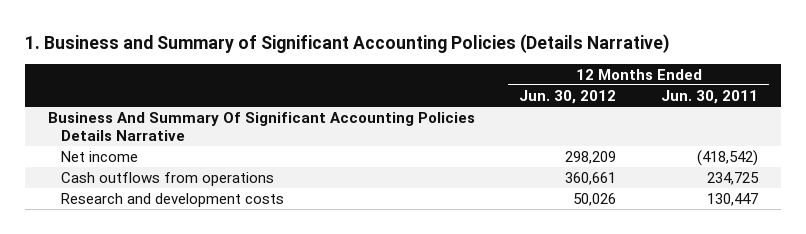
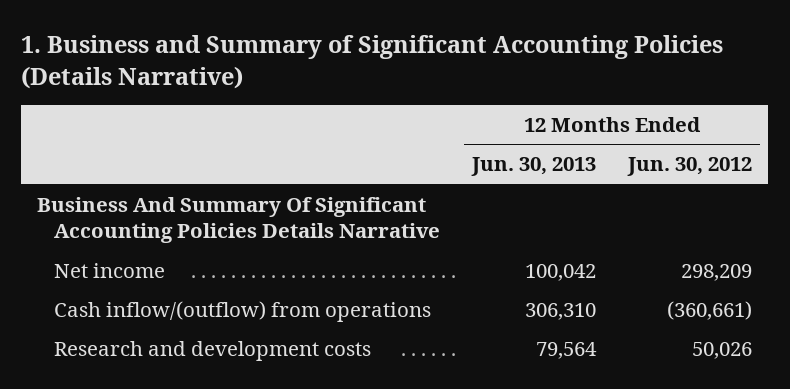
- | 12 Months Ended Jun. 30, 2012 | 12 Months Ended Jun. 30, 2011
+ | 12 Months Ended Jun. 30, 2013 | 12 Months Ended Jun. 30, 2012
- Cash outflows from operations | 360,661 | 234,725
+ Cash inflow/(outflow) from operations | 306,310 | (360,661)

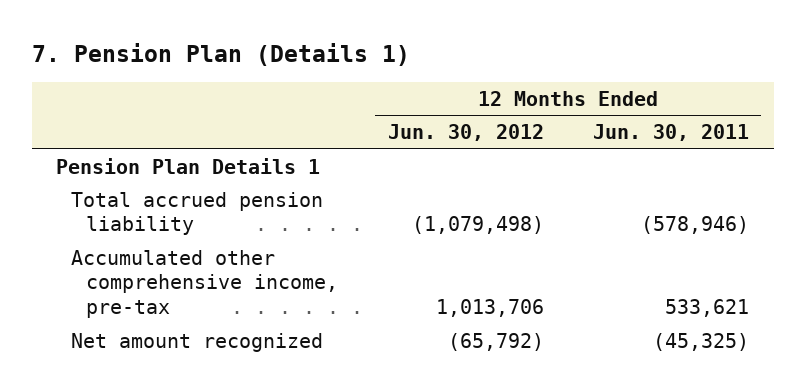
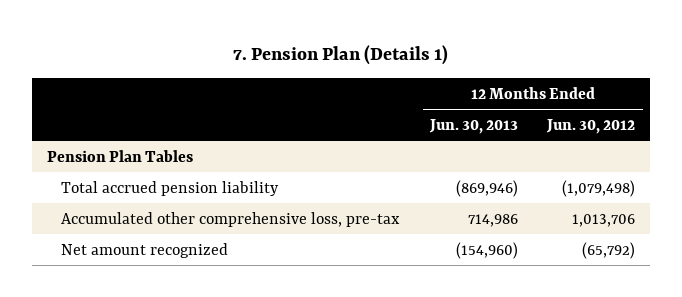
- | 12 Months Ended Jun. 30, 2012 | 12 Months Ended Jun. 30, 2011
+ | 12 Months Ended Jun. 30, 2013 | 12 Months Ended Jun. 30, 2012
- Pension Plan Details 1
+ Pension Plan Tables
- Accumulated other comprehensive income, pre-tax | 1,013,706 | 533,621
+ Accumulated other comprehensive loss, pre-tax | 714,986 | 1,013,706

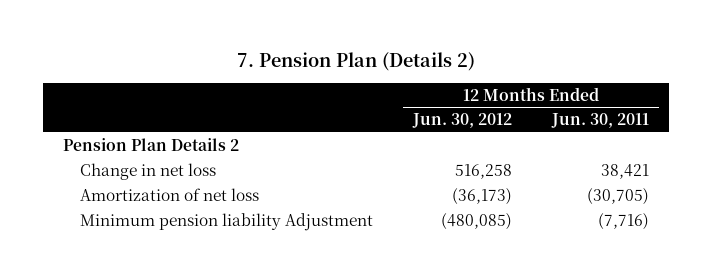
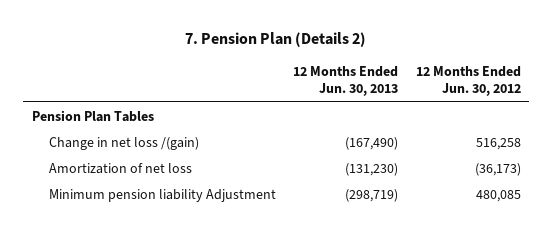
- | 12 Months Ended Jun. 30, 2012 | 12 Months Ended Jun. 30, 2011
+ | 12 Months Ended Jun. 30, 2013 | 12 Months Ended Jun. 30, 2012
- Pension Plan Details 2
- Change in net loss | 516,258 | 38,421
+ Pension Plan Tables
+ Change in net loss /(gain) | (167,490) | 516,258
- Minimum pension liability Adjustment | (480,085) | (7,716)
+ Minimum pension liability Adjustment | (298,719) | 480,085

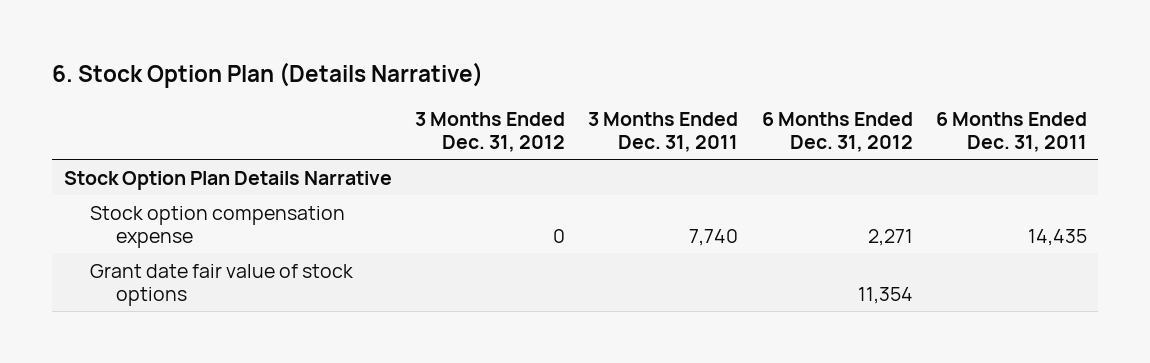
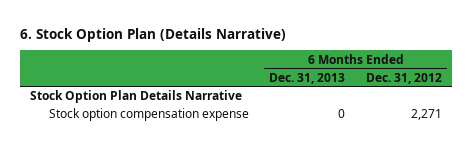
- | 3 Months Ended Dec. 31, 2012 | 3 Months Ended Dec. 31, 2011 | 6 Months Ended Dec. 31, 2012 | 6 Months Ended Dec. 31, 2011
+ | 6 Months Ended Dec. 31, 2013 | 6 Months Ended Dec. 31, 2012
- Grant date fair value of stock options | | | 11,354 |

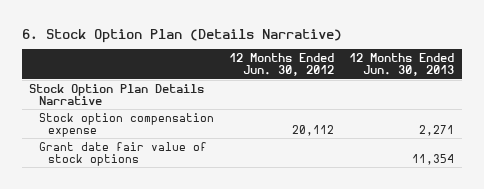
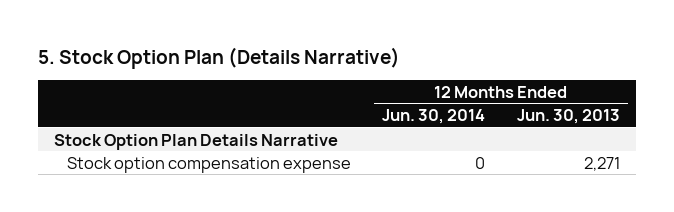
- 6. Stock Option Plan (Details Narrative)
+ 5. Stock Option Plan (Details Narrative)
- | 12 Months Ended Jun. 30, 2012 | 12 Months Ended Jun. 30, 2013
+ | 12 Months Ended Jun. 30, 2014 | 12 Months Ended Jun. 30, 2013
- Grant date fair value of stock options | | 11,354

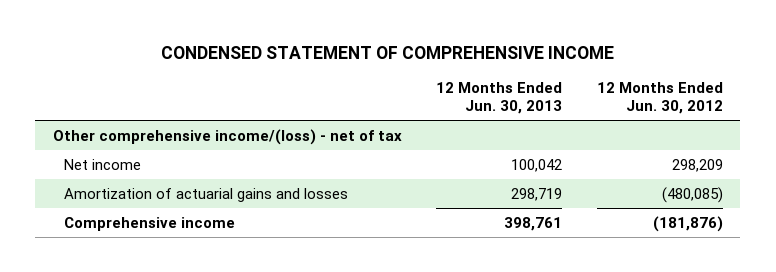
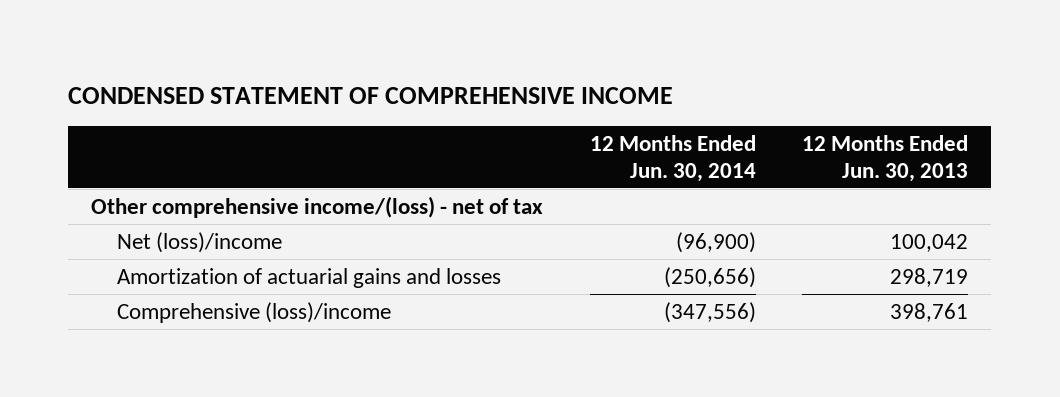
- | 12 Months Ended Jun. 30, 2013 | 12 Months Ended Jun. 30, 2012
+ | 12 Months Ended Jun. 30, 2014 | 12 Months Ended Jun. 30, 2013
- Net income | 100,042 | 298,209
+ Net (loss)/income | (96,900) | 100,042
- Comprehensive income | 398,761 | (181,876)
+ Comprehensive (loss)/income | (347,556) | 398,761

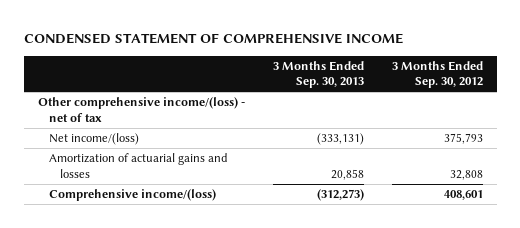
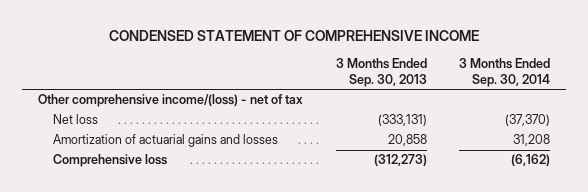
- | 3 Months Ended Sep. 30, 2013 | 3 Months Ended Sep. 30, 2012
+ | 3 Months Ended Sep. 30, 2013 | 3 Months Ended Sep. 30, 2014
- Net income/(loss) | (333,131) | 375,793
+ Net loss | (333,131) | (37,370)
- Comprehensive income/(loss) | (312,273) | 408,601
+ Comprehensive loss | (312,273) | (6,162)

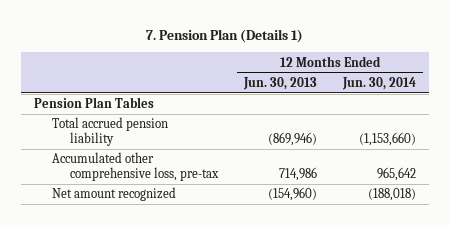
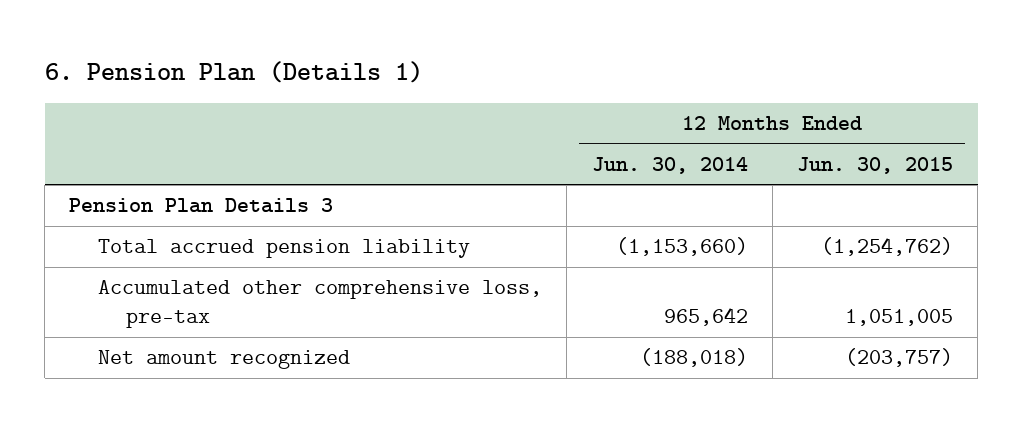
- 7. Pension Plan (Details 1)
+ 6. Pension Plan (Details 1)
- | 12 Months Ended Jun. 30, 2013 | 12 Months Ended Jun. 30, 2014
+ | 12 Months Ended Jun. 30, 2014 | 12 Months Ended Jun. 30, 2015
- Pension Plan Tables
+ Pension Plan Details 3

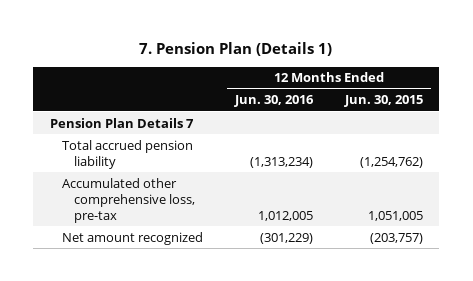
- 6. Pension Plan (Details 1)
+ 7. Pension Plan (Details 1)
- | 12 Months Ended Jun. 30, 2014 | 12 Months Ended Jun. 30, 2015
+ | 12 Months Ended Jun. 30, 2016 | 12 Months Ended Jun. 30, 2015
- Pension Plan Details 3
+ Pension Plan Details 7

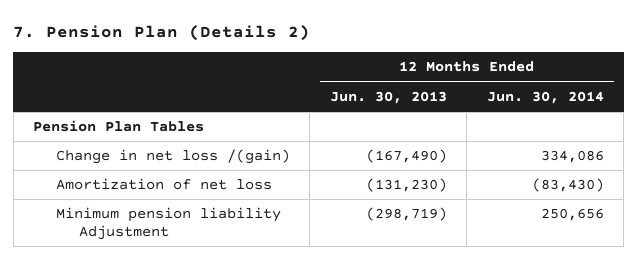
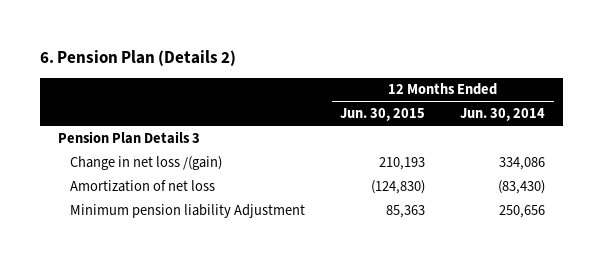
- 7. Pension Plan (Details 2)
+ 6. Pension Plan (Details 2)
- | 12 Months Ended Jun. 30, 2013 | 12 Months Ended Jun. 30, 2014
+ | 12 Months Ended Jun. 30, 2015 | 12 Months Ended Jun. 30, 2014
- Pension Plan Tables
+ Pension Plan Details 3

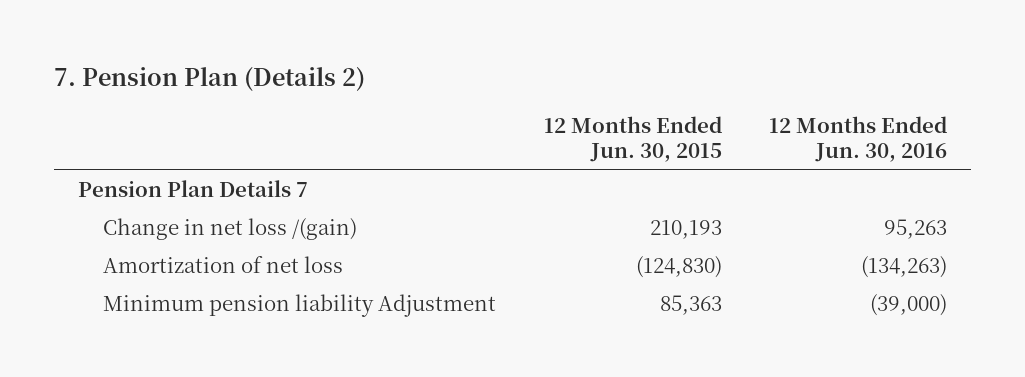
- 6. Pension Plan (Details 2)
+ 7. Pension Plan (Details 2)
- | 12 Months Ended Jun. 30, 2015 | 12 Months Ended Jun. 30, 2014
+ | 12 Months Ended Jun. 30, 2015 | 12 Months Ended Jun. 30, 2016
- Pension Plan Details 3
+ Pension Plan Details 7

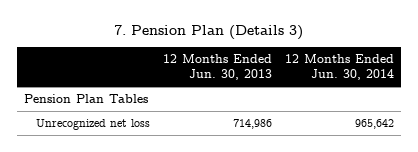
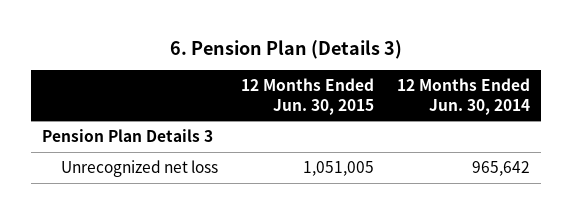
- 7. Pension Plan (Details 3)
+ 6. Pension Plan (Details 3)
- | 12 Months Ended Jun. 30, 2013 | 12 Months Ended Jun. 30, 2014
+ | 12 Months Ended Jun. 30, 2015 | 12 Months Ended Jun. 30, 2014
- Pension Plan Tables
+ Pension Plan Details 3

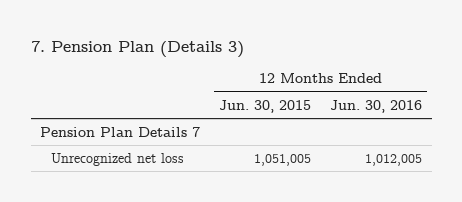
- 6. Pension Plan (Details 3)
+ 7. Pension Plan (Details 3)
- | 12 Months Ended Jun. 30, 2015 | 12 Months Ended Jun. 30, 2014
+ | 12 Months Ended Jun. 30, 2015 | 12 Months Ended Jun. 30, 2016
- Pension Plan Details 3
+ Pension Plan Details 7

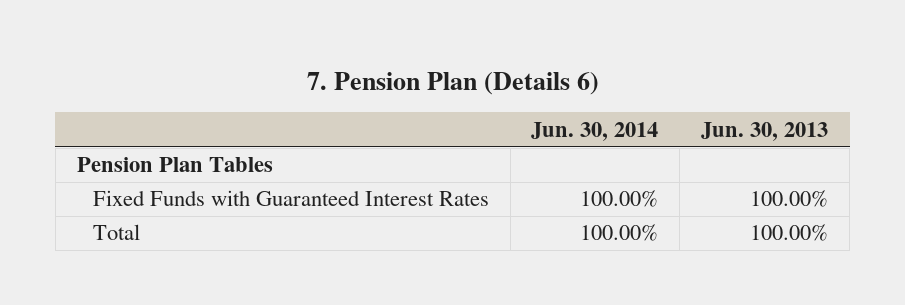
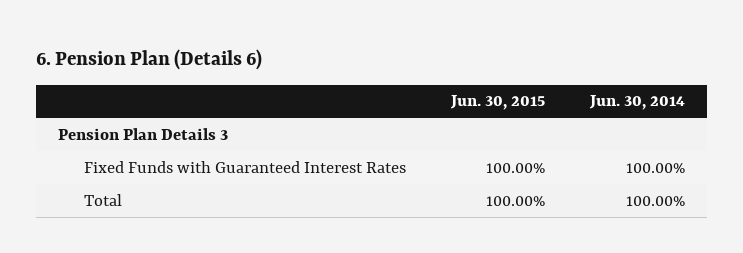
- 7. Pension Plan (Details 6)
+ 6. Pension Plan (Details 6)
- | Jun. 30, 2014 | Jun. 30, 2013
+ | Jun. 30, 2015 | Jun. 30, 2014
- Pension Plan Tables
+ Pension Plan Details 3

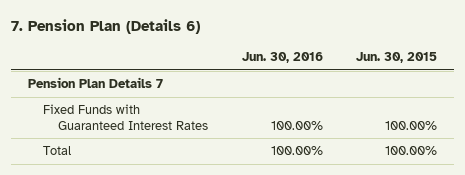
- 6. Pension Plan (Details 6)
+ 7. Pension Plan (Details 6)
- | Jun. 30, 2015 | Jun. 30, 2014
+ | Jun. 30, 2016 | Jun. 30, 2015
- Pension Plan Details 3
+ Pension Plan Details 7

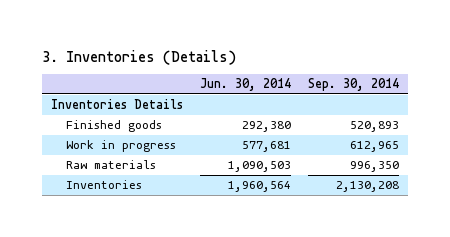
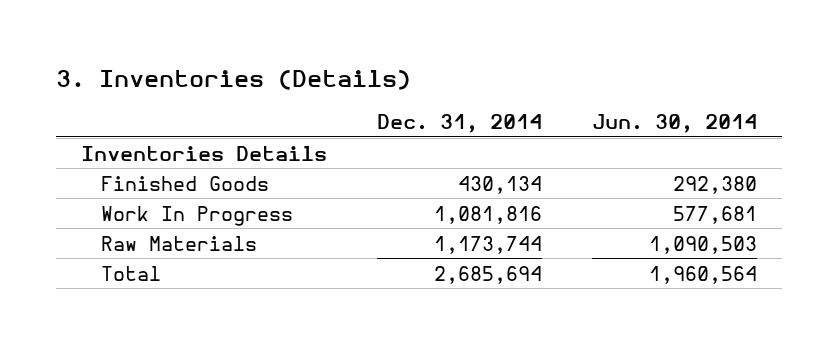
- | Jun. 30, 2014 | Sep. 30, 2014
+ | Dec. 31, 2014 | Jun. 30, 2014
- Finished goods | 292,380 | 520,893
- Work in progress | 577,681 | 612,965
- Raw materials | 1,090,503 | 996,350
- Inventories | 1,960,564 | 2,130,208
+ Finished Goods | 430,134 | 292,380
+ Work In Progress | 1,081,816 | 577,681
+ Raw Materials | 1,173,744 | 1,090,503
+ Total | 2,685,694 | 1,960,564

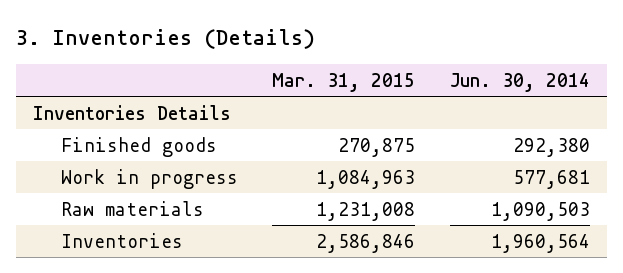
- | Dec. 31, 2014 | Jun. 30, 2014
+ | Mar. 31, 2015 | Jun. 30, 2014
- Finished Goods | 430,134 | 292,380
- Work In Progress | 1,081,816 | 577,681
- Raw Materials | 1,173,744 | 1,090,503
- Total | 2,685,694 | 1,960,564
+ Finished goods | 270,875 | 292,380
+ Work in progress | 1,084,963 | 577,681
+ Raw materials | 1,231,008 | 1,090,503
+ Inventories | 2,586,846 | 1,960,564

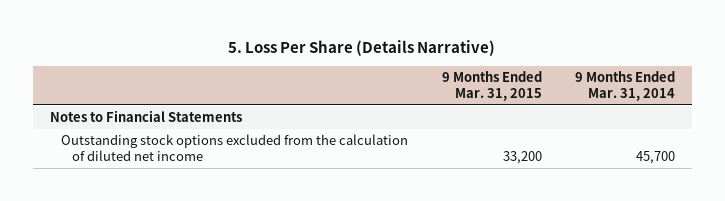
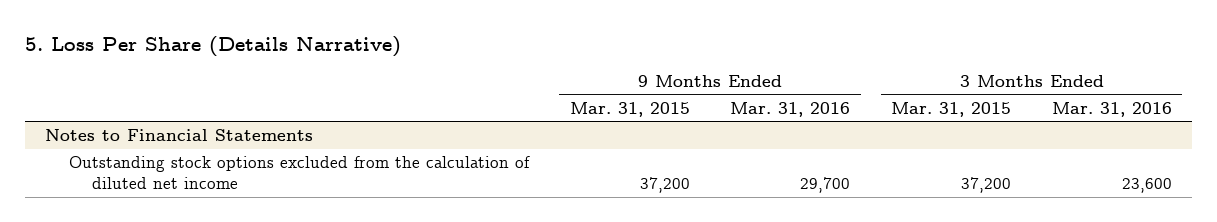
- | 9 Months Ended Mar. 31, 2015 | 9 Months Ended Mar. 31, 2014
+ | 9 Months Ended Mar. 31, 2015 | 9 Months Ended Mar. 31, 2016 | 3 Months Ended Mar. 31, 2015 | 3 Months Ended Mar. 31, 2016
- Outstanding stock options excluded from the calculation of diluted net income | 33,200 | 45,700
+ Outstanding stock options excluded from the calculation of diluted net income | 37,200 | 29,700 | 37,200 | 23,600

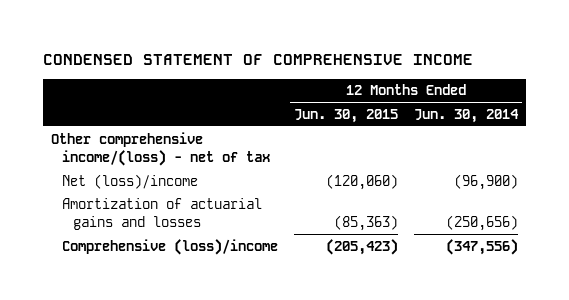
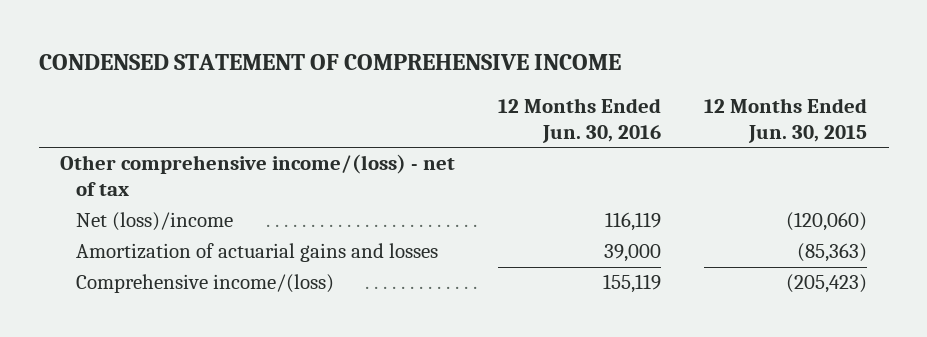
- | 12 Months Ended Jun. 30, 2015 | 12 Months Ended Jun. 30, 2014
+ | 12 Months Ended Jun. 30, 2016 | 12 Months Ended Jun. 30, 2015
- Comprehensive (loss)/income | (205,423) | (347,556)
+ Comprehensive income/(loss) | 155,119 | (205,423)

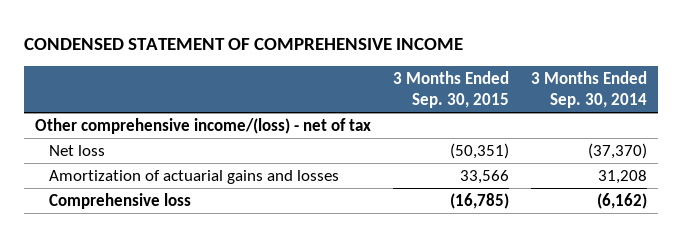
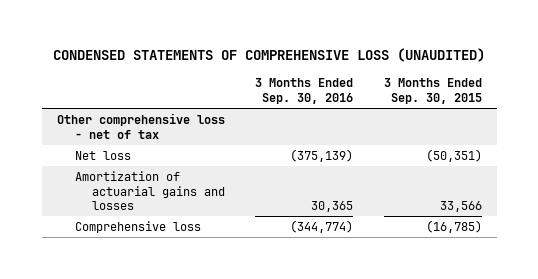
- CONDENSED STATEMENT OF COMPREHENSIVE INCOME
+ CONDENSED STATEMENTS OF COMPREHENSIVE LOSS (UNAUDITED)
- | 3 Months Ended Sep. 30, 2015 | 3 Months Ended Sep. 30, 2014
+ | 3 Months Ended Sep. 30, 2016 | 3 Months Ended Sep. 30, 2015
- Other comprehensive income/(loss) - net of tax
+ Other comprehensive loss - net of tax

